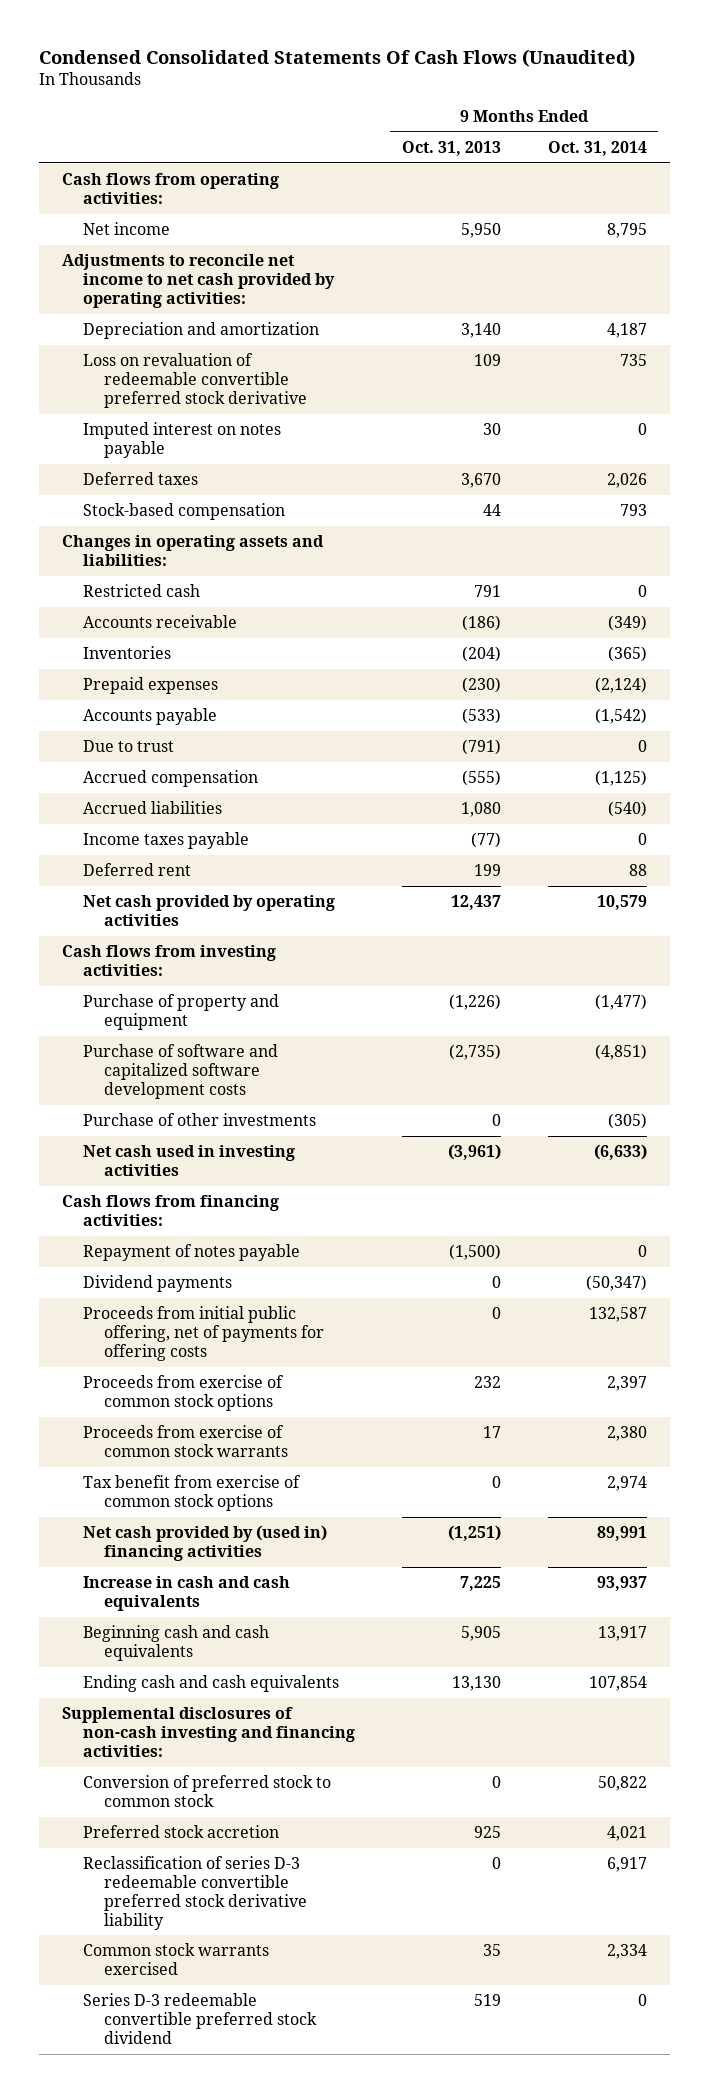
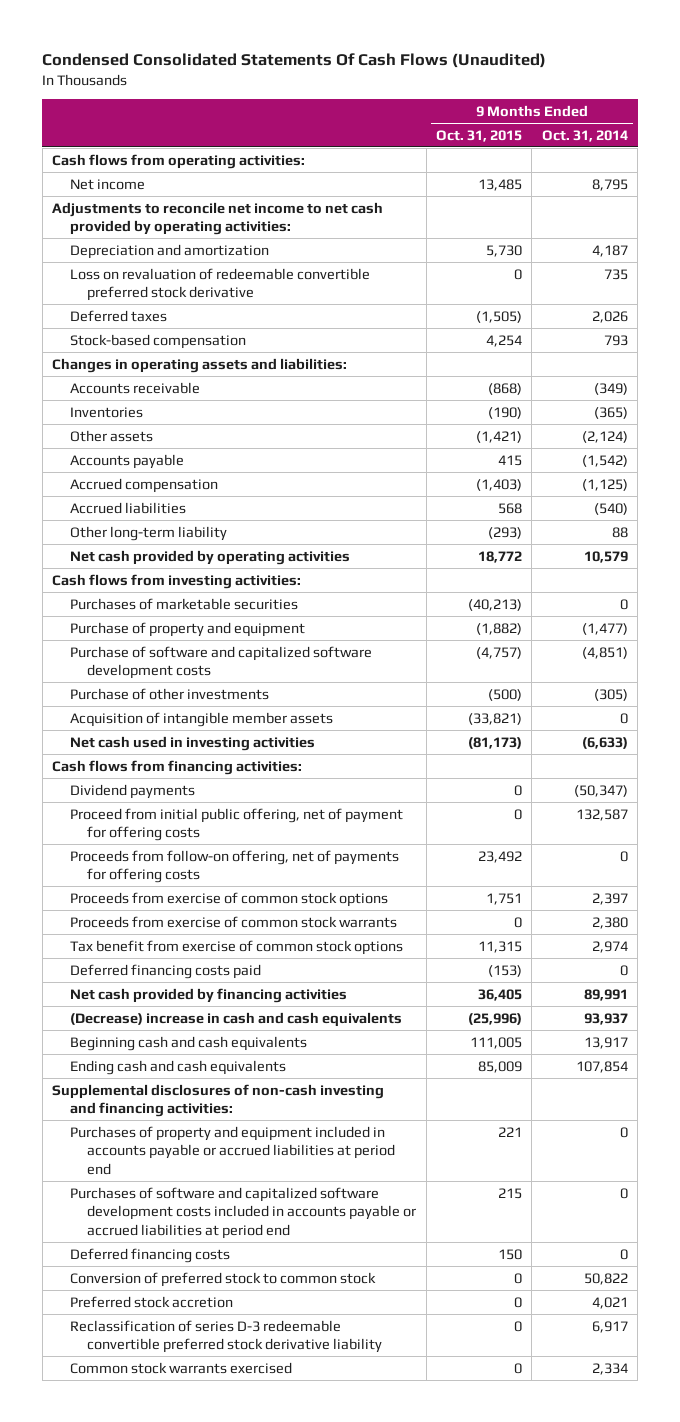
- | 9 Months Ended Oct. 31, 2013 | 9 Months Ended Oct. 31, 2014
+ | 9 Months Ended Oct. 31, 2015 | 9 Months Ended Oct. 31, 2014
- Imputed interest on notes payable | 30 | 0
- Restricted cash | 791 | 0
- Prepaid expenses | (230) | (2,124)
+ Other assets | (1,421) | (2,124)
- Due to trust | (791) | 0
- Income taxes payable | (77) | 0
- Deferred rent | 199 | 88
+ Other long-term liability | (293) | 88
+ Purchases of marketable securities | (40,213) | 0
+ Acquisition of intangible member assets | (33,821) | 0
- Repayment of notes payable | (1,500) | 0
- Proceeds from initial public offering, net of payments for offering costs | 0 | 132,587
+ Proceed from initial public offering, net of payment for offering costs | 0 | 132,587
+ Proceeds from follow-on offering, net of payments for offering costs | 23,492 | 0
- Net cash provided by (used in) financing activities | (1,251) | 89,991
- Increase in cash and cash equivalents | 7,225 | 93,937
+ Deferred financing costs paid | (153) | 0
+ Net cash provided by financing activities | 36,405 | 89,991
+ (Decrease) increase in cash and cash equivalents | (25,996) | 93,937
+ Purchases of property and equipment included in accounts payable or accrued liabilities at period end | 221 | 0
+ Purchases of software and capitalized software development costs included in accounts payable or accrued liabilities at period end | 215 | 0
+ Deferred financing costs | 150 | 0
- Series D-3 redeemable convertible preferred stock dividend | 519 | 0

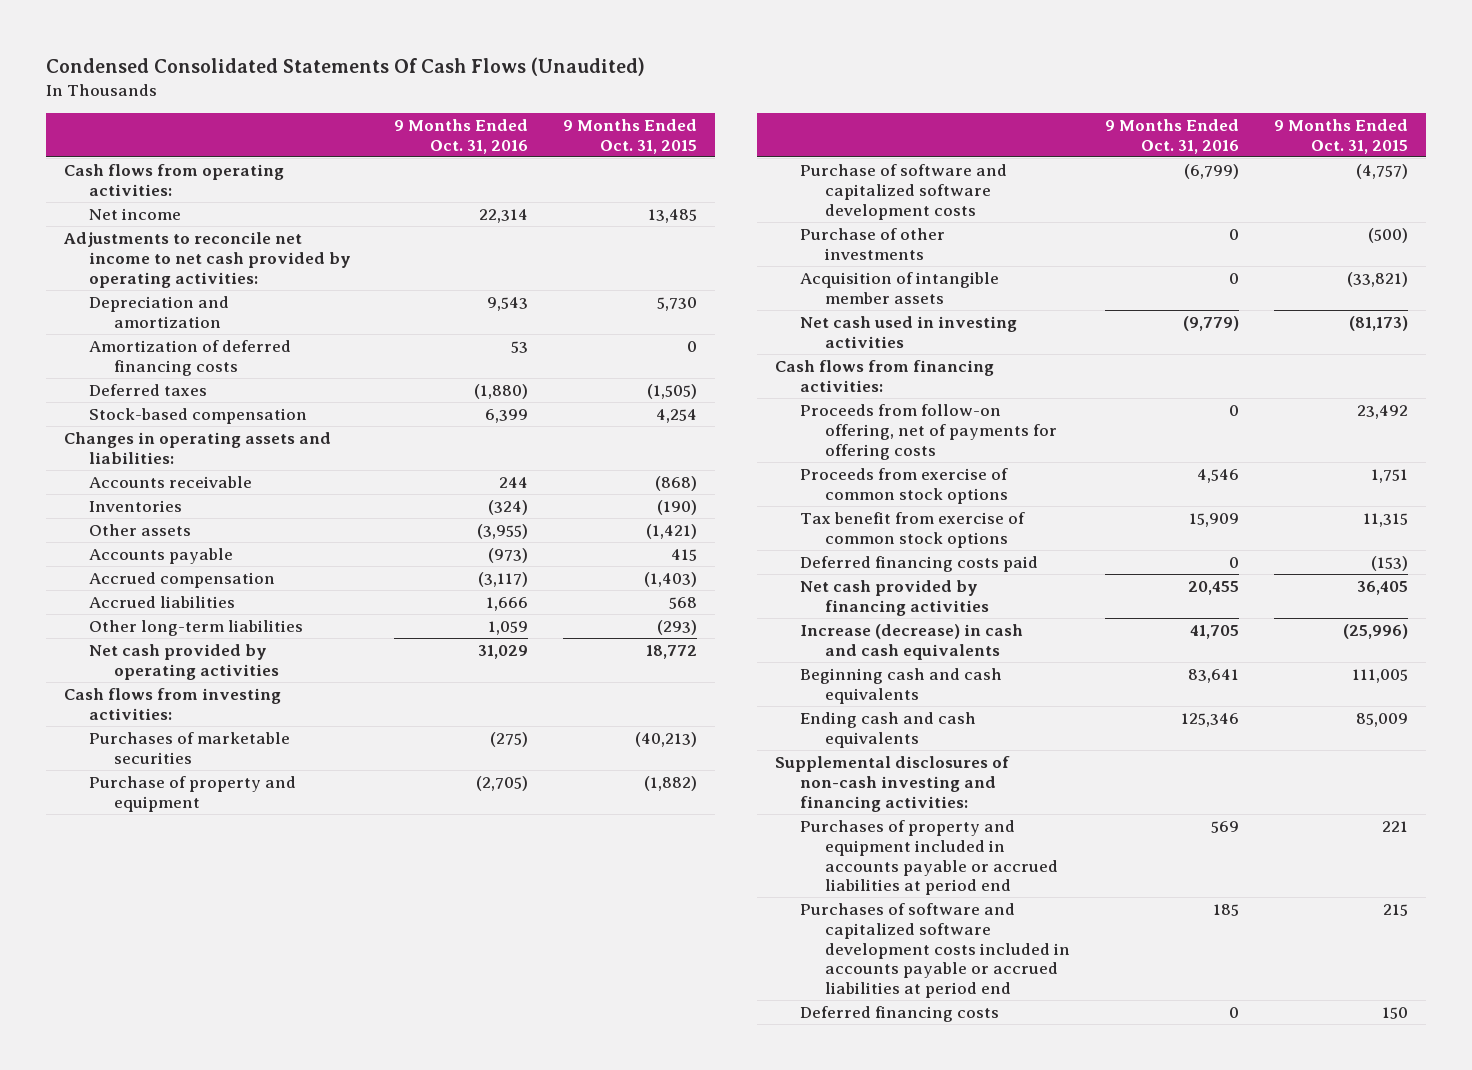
- | 9 Months Ended Oct. 31, 2015 | 9 Months Ended Oct. 31, 2014
+ | 9 Months Ended Oct. 31, 2016 | 9 Months Ended Oct. 31, 2015
- Loss on revaluation of redeemable convertible preferred stock derivative | 0 | 735
+ Amortization of deferred financing costs | 53 | 0
- Other long-term liability | (293) | 88
+ Other long-term liabilities | 1,059 | (293)
- Dividend payments | 0 | (50,347)
- Proceed from initial public offering, net of payment for offering costs | 0 | 132,587
- Proceeds from exercise of common stock warrants | 0 | 2,380
- (Decrease) increase in cash and cash equivalents | (25,996) | 93,937
+ Increase (decrease) in cash and cash equivalents | 41,705 | (25,996)
- Conversion of preferred stock to common stock | 0 | 50,822
- Preferred stock accretion | 0 | 4,021
- Reclassification of series D-3 redeemable convertible preferred stock derivative liability | 0 | 6,917
- Common stock warrants exercised | 0 | 2,334

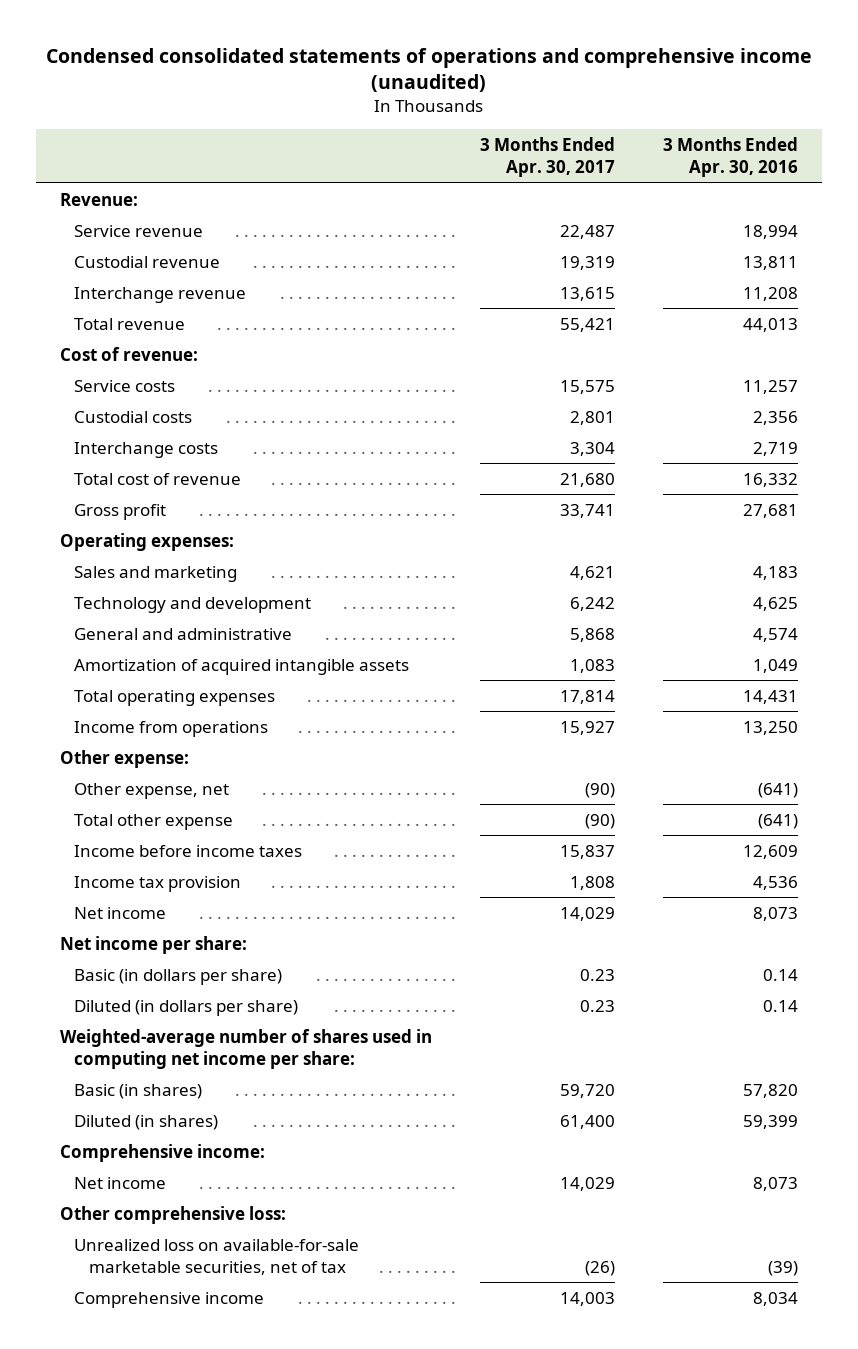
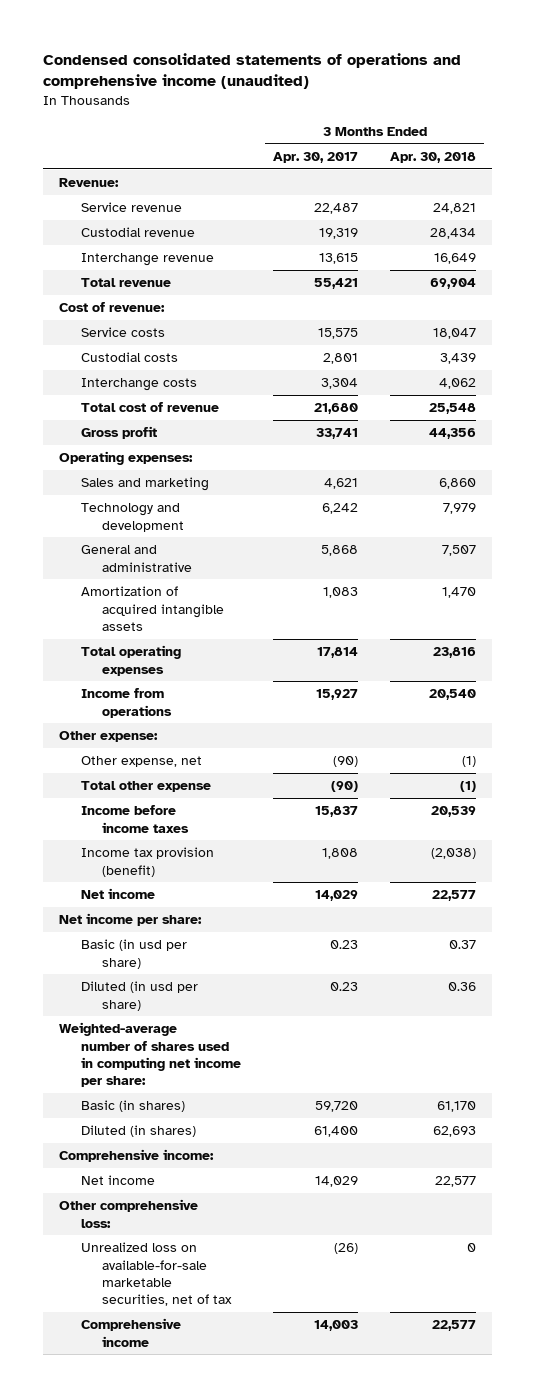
- | 3 Months Ended Apr. 30, 2017 | 3 Months Ended Apr. 30, 2016
+ | 3 Months Ended Apr. 30, 2017 | 3 Months Ended Apr. 30, 2018
- Income tax provision | 1,808 | 4,536
+ Income tax provision (benefit) | 1,808 | (2,038)
- Basic (in dollars per share) | 0.23 | 0.14
- Diluted (in dollars per share) | 0.23 | 0.14
+ Basic (in usd per share) | 0.23 | 0.37
+ Diluted (in usd per share) | 0.23 | 0.36

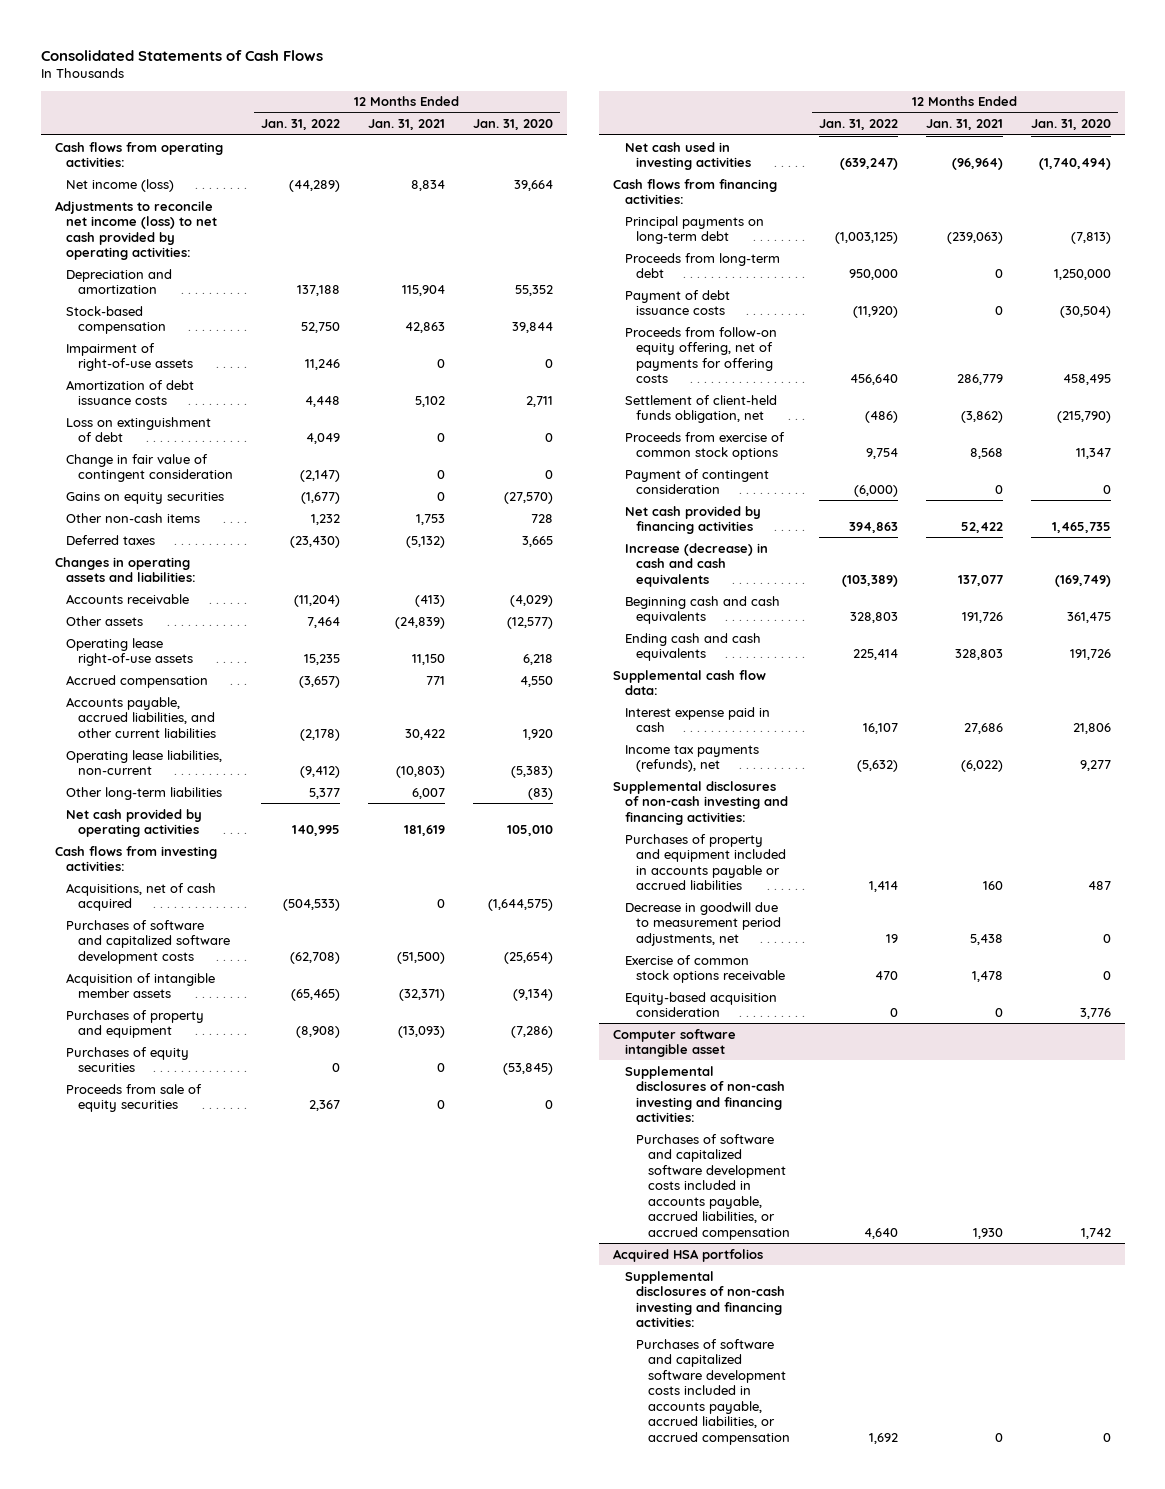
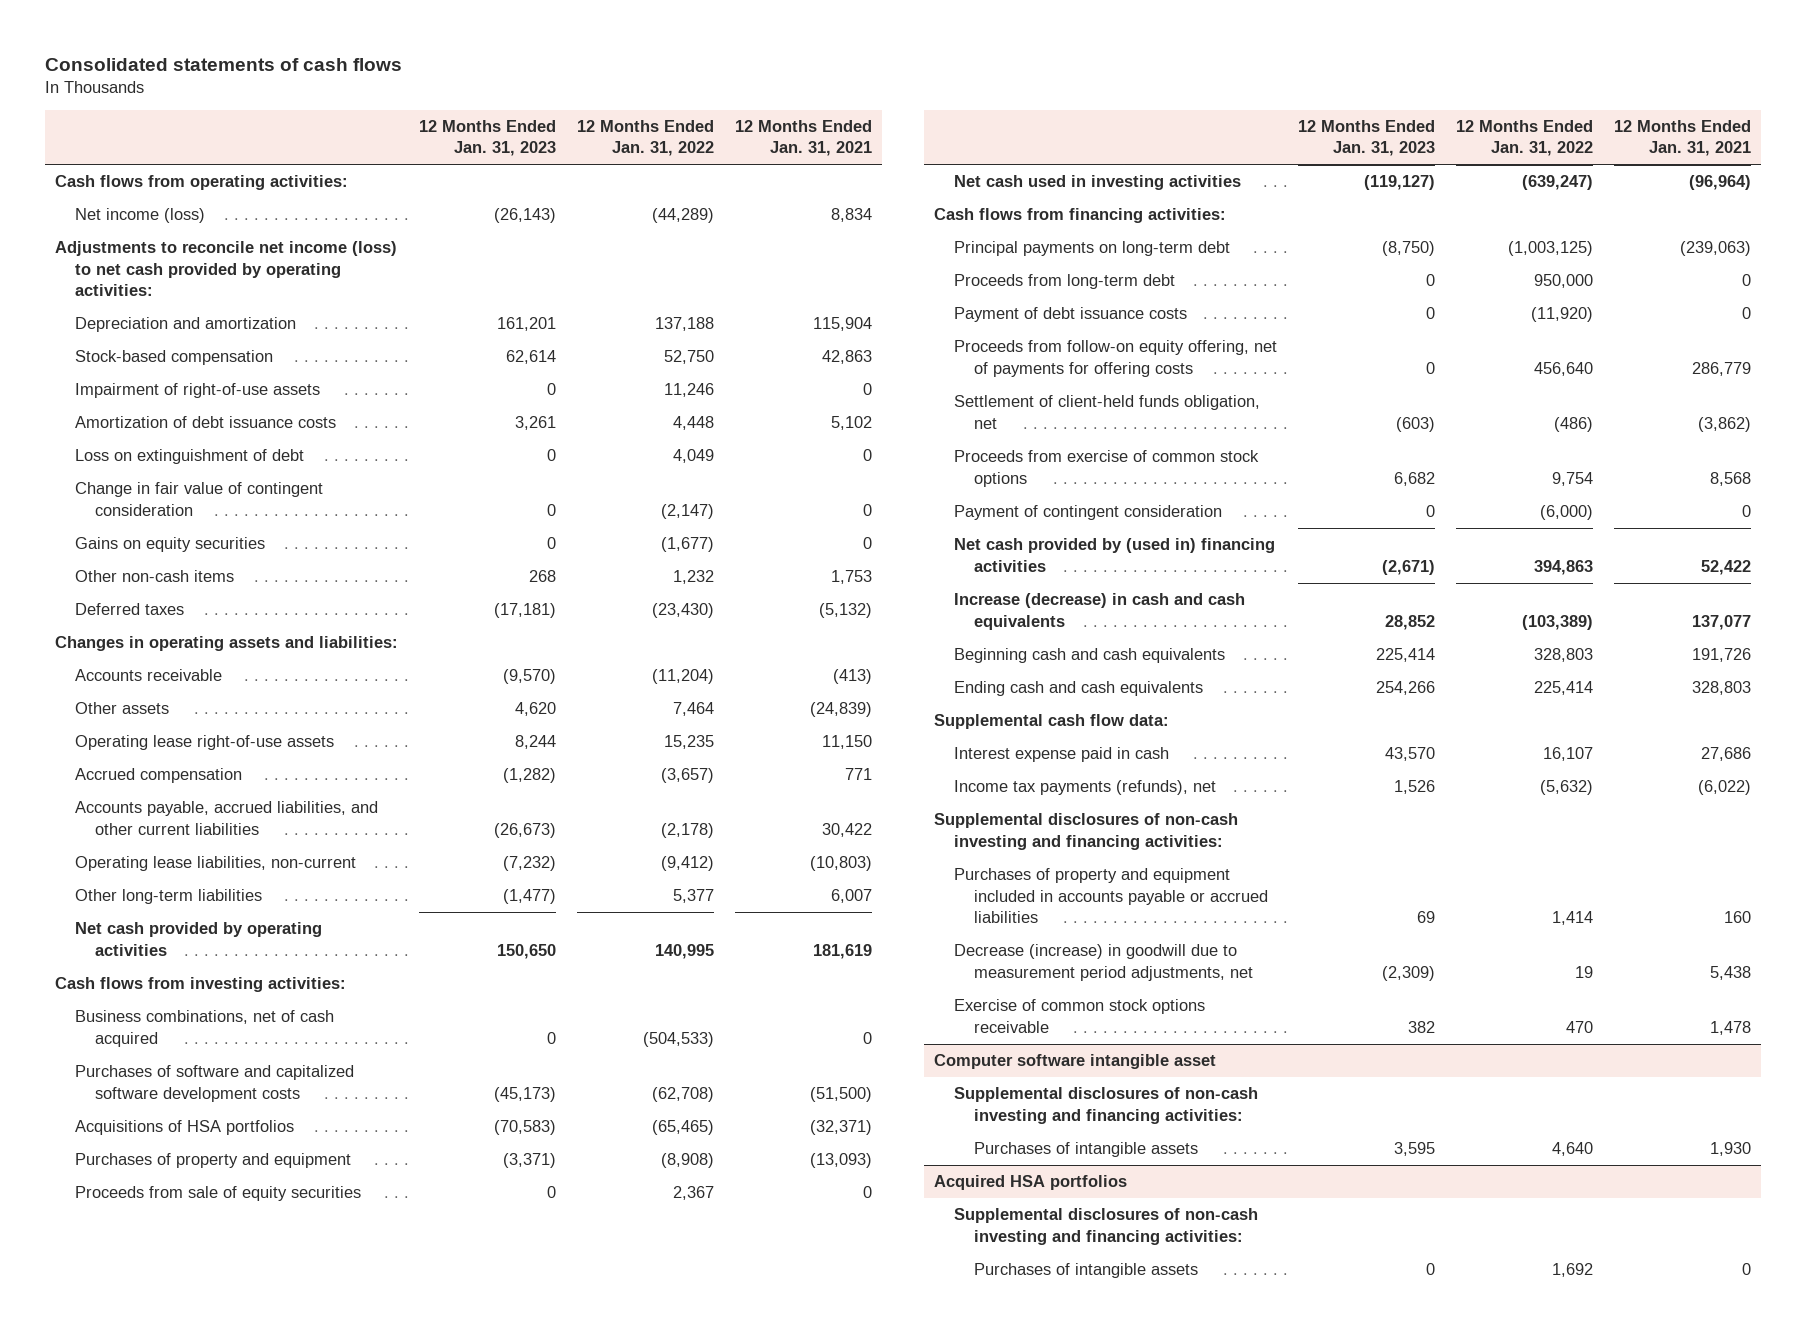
- Consolidated Statements of Cash Flows
+ Consolidated statements of cash flows
- | 12 Months Ended Jan. 31, 2022 | 12 Months Ended Jan. 31, 2021 | 12 Months Ended Jan. 31, 2020
+ | 12 Months Ended Jan. 31, 2023 | 12 Months Ended Jan. 31, 2022 | 12 Months Ended Jan. 31, 2021
- Acquisitions, net of cash acquired | (504,533) | 0 | (1,644,575)
+ Business combinations, net of cash acquired | 0 | (504,533) | 0
- Acquisition of intangible member assets | (65,465) | (32,371) | (9,134)
+ Acquisitions of HSA portfolios | (70,583) | (65,465) | (32,371)
- Purchases of equity securities | 0 | 0 | (53,845)
- Net cash provided by financing activities | 394,863 | 52,422 | 1,465,735
+ Net cash provided by (used in) financing activities | (2,671) | 394,863 | 52,422
- Decrease in goodwill due to measurement period adjustments, net | 19 | 5,438 | 0
+ Decrease (increase) in goodwill due to measurement period adjustments, net | (2,309) | 19 | 5,438
- Equity-based acquisition consideration | 0 | 0 | 3,776
@ Computer software intangible asset
- Purchases of software and capitalized software development costs included in accounts payable, accrued liabilities, or accrued compensation | 4,640 | 1,930 | 1,742
+ Purchases of intangible assets | 3,595 | 4,640 | 1,930
@ Acquired HSA portfolios
- Purchases of software and capitalized software development costs included in accounts payable, accrued liabilities, or accrued compensation | 1,692 | 0 | 0
+ Purchases of intangible assets | 0 | 1,692 | 0

